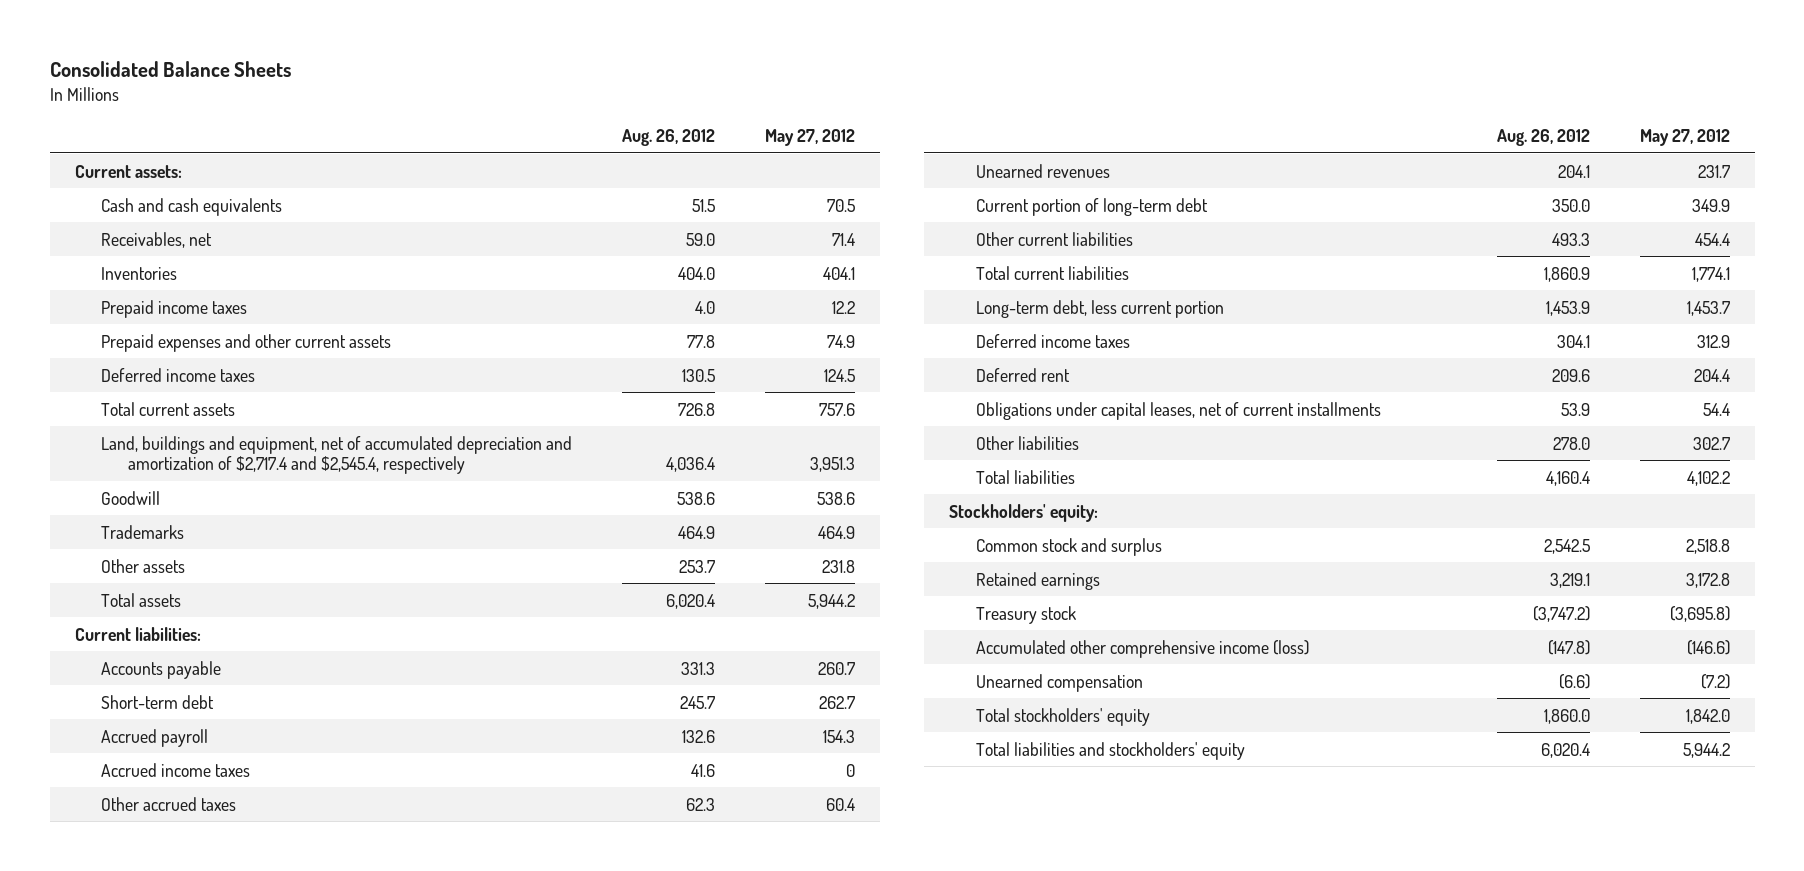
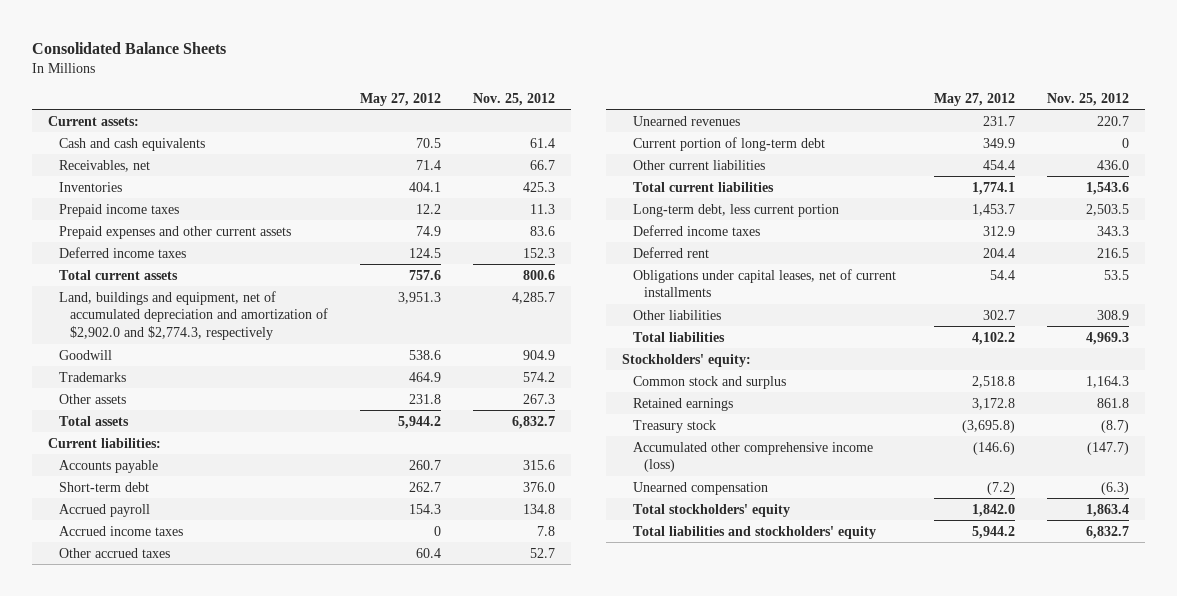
- | Aug. 26, 2012 | May 27, 2012
+ | May 27, 2012 | Nov. 25, 2012
- Land, buildings and equipment, net of accumulated depreciation and amortization of $2,717.4 and $2,545.4, respectively | 4,036.4 | 3,951.3
+ Land, buildings and equipment, net of accumulated depreciation and amortization of $2,902.0 and $2,774.3, respectively | 3,951.3 | 4,285.7

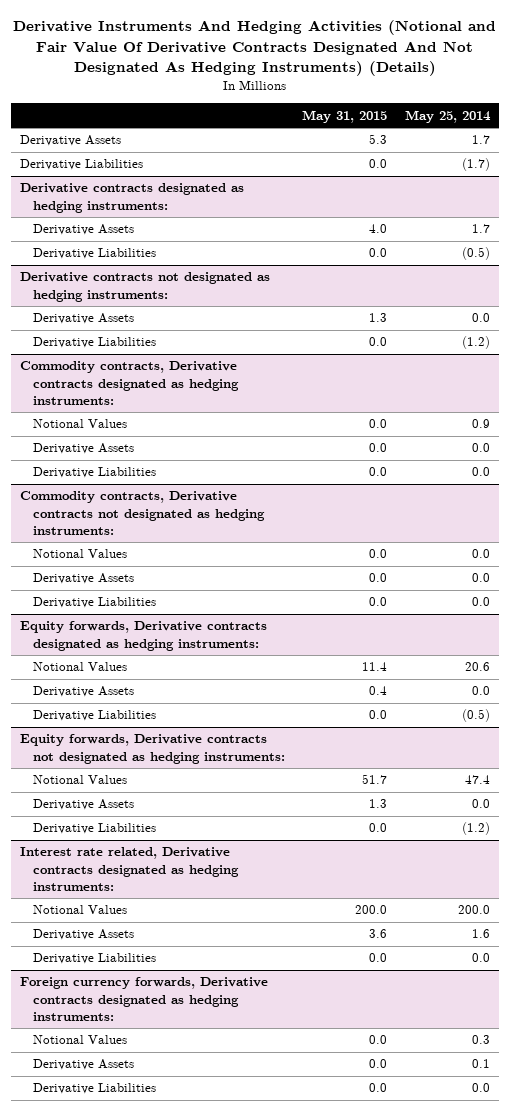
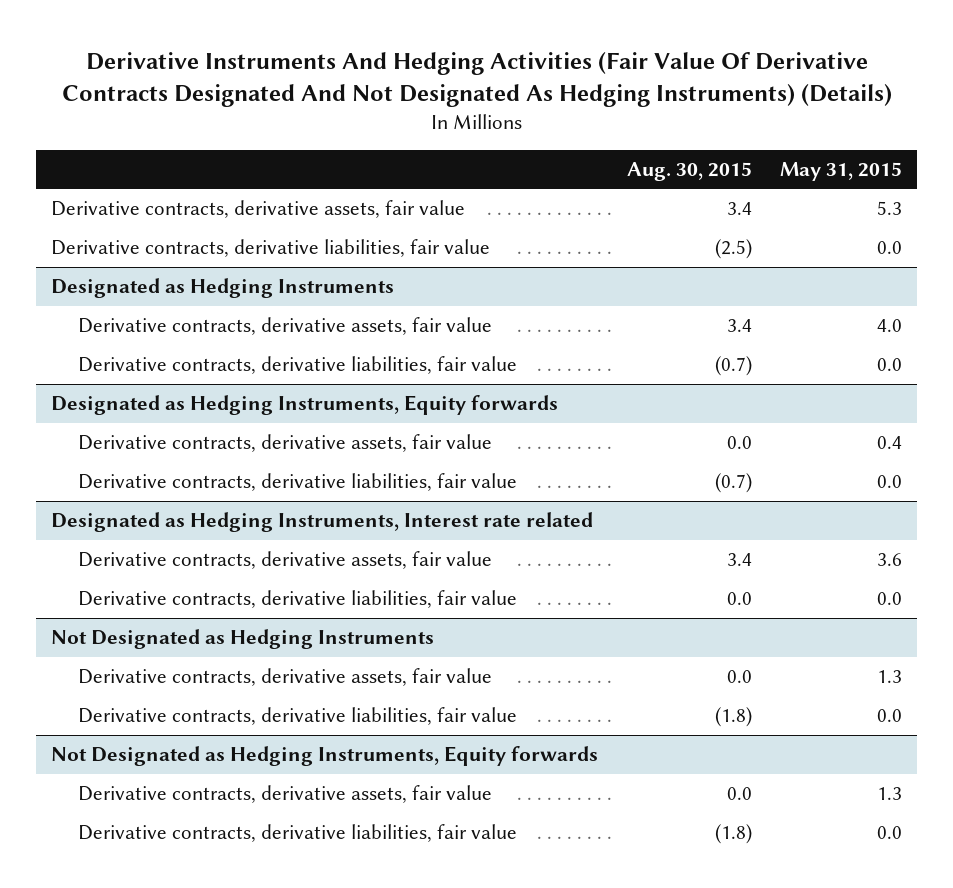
- Derivative Instruments And Hedging Activities (Notional and Fair Value Of Derivative Contracts Designated And Not Designated As Hedging Instruments) (Details)
+ Derivative Instruments And Hedging Activities (Fair Value Of Derivative Contracts Designated And Not Designated As Hedging Instruments) (Details)
- | May 31, 2015 | May 25, 2014
+ | Aug. 30, 2015 | May 31, 2015
- Derivative Assets | 5.3 | 1.7
- Derivative Liabilities | 0.0 | (1.7)
- Derivative contracts designated as hedging instruments:
- Derivative Assets | 4.0 | 1.7
- Derivative Liabilities | 0.0 | (0.5)
- Derivative contracts not designated as hedging instruments:
- Derivative Assets | 1.3 | 0.0
- Derivative Liabilities | 0.0 | (1.2)
- Commodity contracts, Derivative contracts designated as hedging instruments:
- Notional Values | 0.0 | 0.9
- Derivative Assets | 0.0 | 0.0
- Derivative Liabilities | 0.0 | 0.0
- Commodity contracts, Derivative contracts not designated as hedging instruments:
- Notional Values | 0.0 | 0.0
- Derivative Assets | 0.0 | 0.0
- Derivative Liabilities | 0.0 | 0.0
- Equity forwards, Derivative contracts designated as hedging instruments:
- Notional Values | 11.4 | 20.6
- Derivative Assets | 0.4 | 0.0
- Derivative Liabilities | 0.0 | (0.5)
- Equity forwards, Derivative contracts not designated as hedging instruments:
- Notional Values | 51.7 | 47.4
- Derivative Assets | 1.3 | 0.0
- Derivative Liabilities | 0.0 | (1.2)
- Interest rate related, Derivative contracts designated as hedging instruments:
- Notional Values | 200.0 | 200.0
- Derivative Assets | 3.6 | 1.6
- Derivative Liabilities | 0.0 | 0.0
- Foreign currency forwards, Derivative contracts designated as hedging instruments:
- Notional Values | 0.0 | 0.3
- Derivative Assets | 0.0 | 0.1
- Derivative Liabilities | 0.0 | 0.0
+ Derivative contracts, derivative assets, fair value | 3.4 | 5.3
+ Derivative contracts, derivative liabilities, fair value | (2.5) | 0.0
+ Designated as Hedging Instruments
+ Derivative contracts, derivative assets, fair value | 3.4 | 4.0
+ Derivative contracts, derivative liabilities, fair value | (0.7) | 0.0
+ Designated as Hedging Instruments, Equity forwards
+ Derivative contracts, derivative assets, fair value | 0.0 | 0.4
+ Derivative contracts, derivative liabilities, fair value | (0.7) | 0.0
+ Designated as Hedging Instruments, Interest rate related
+ Derivative contracts, derivative assets, fair value | 3.4 | 3.6
+ Derivative contracts, derivative liabilities, fair value | 0.0 | 0.0
+ Not Designated as Hedging Instruments
+ Derivative contracts, derivative assets, fair value | 0.0 | 1.3
+ Derivative contracts, derivative liabilities, fair value | (1.8) | 0.0
+ Not Designated as Hedging Instruments, Equity forwards
+ Derivative contracts, derivative assets, fair value | 0.0 | 1.3
+ Derivative contracts, derivative liabilities, fair value | (1.8) | 0.0

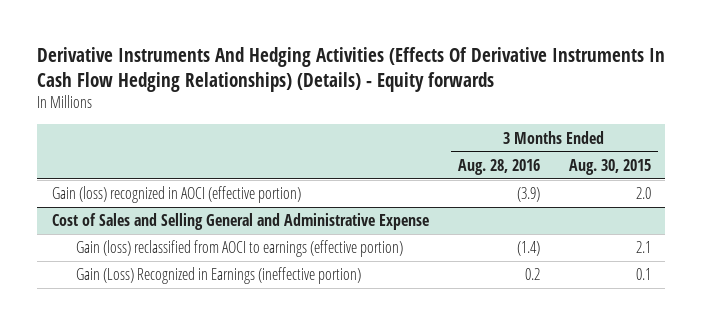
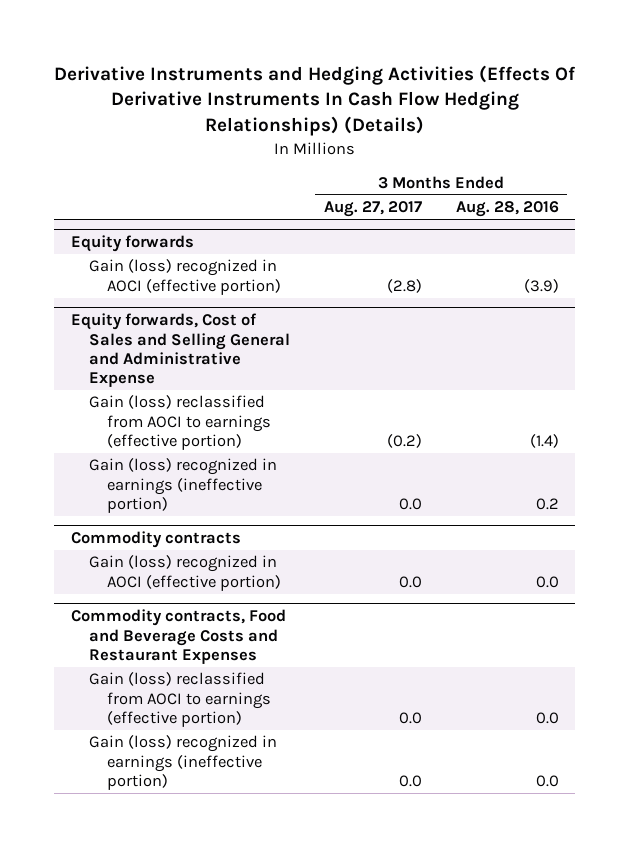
- Derivative Instruments And Hedging Activities (Effects Of Derivative Instruments In Cash Flow Hedging Relationships) (Details) - Equity forwards
+ Derivative Instruments and Hedging Activities (Effects Of Derivative Instruments In Cash Flow Hedging Relationships) (Details)
- | 3 Months Ended Aug. 28, 2016 | 3 Months Ended Aug. 30, 2015
+ | 3 Months Ended Aug. 27, 2017 | 3 Months Ended Aug. 28, 2016
+ Equity forwards
- Cost of Sales and Selling General and Administrative Expense
+ Equity forwards, Cost of Sales and Selling General and Administrative Expense
- Gain (Loss) Recognized in Earnings (ineffective portion) | 0.2 | 0.1
+ Gain (loss) recognized in earnings (ineffective portion) | 0.0 | 0.2
+ Commodity contracts
+ Gain (loss) recognized in AOCI (effective portion) | 0.0 | 0.0
+ Commodity contracts, Food and Beverage Costs and Restaurant Expenses
+ Gain (loss) reclassified from AOCI to earnings (effective portion) | 0.0 | 0.0
+ Gain (loss) recognized in earnings (ineffective portion) | 0.0 | 0.0

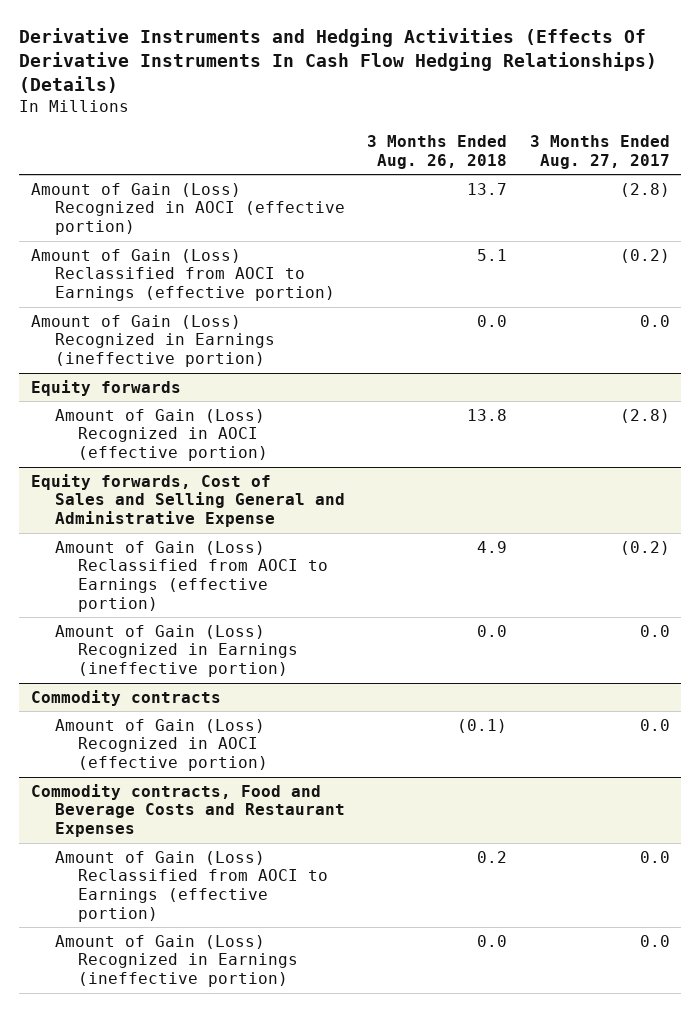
- | 3 Months Ended Aug. 27, 2017 | 3 Months Ended Aug. 28, 2016
+ | 3 Months Ended Aug. 26, 2018 | 3 Months Ended Aug. 27, 2017
+ Amount of Gain (Loss) Recognized in AOCI (effective portion) | 13.7 | (2.8)
+ Amount of Gain (Loss) Reclassified from AOCI to Earnings (effective portion) | 5.1 | (0.2)
+ Amount of Gain (Loss) Recognized in Earnings (ineffective portion) | 0.0 | 0.0
@ Equity forwards
- Gain (loss) recognized in AOCI (effective portion) | (2.8) | (3.9)
+ Amount of Gain (Loss) Recognized in AOCI (effective portion) | 13.8 | (2.8)
@ Equity forwards, Cost of Sales and Selling General and Administrative Expense
- Gain (loss) reclassified from AOCI to earnings (effective portion) | (0.2) | (1.4)
- Gain (loss) recognized in earnings (ineffective portion) | 0.0 | 0.2
+ Amount of Gain (Loss) Reclassified from AOCI to Earnings (effective portion) | 4.9 | (0.2)
+ Amount of Gain (Loss) Recognized in Earnings (ineffective portion) | 0.0 | 0.0
@ Commodity contracts
- Gain (loss) recognized in AOCI (effective portion) | 0.0 | 0.0
+ Amount of Gain (Loss) Recognized in AOCI (effective portion) | (0.1) | 0.0
@ Commodity contracts, Food and Beverage Costs and Restaurant Expenses
- Gain (loss) reclassified from AOCI to earnings (effective portion) | 0.0 | 0.0
- Gain (loss) recognized in earnings (ineffective portion) | 0.0 | 0.0
+ Amount of Gain (Loss) Reclassified from AOCI to Earnings (effective portion) | 0.2 | 0.0
+ Amount of Gain (Loss) Recognized in Earnings (ineffective portion) | 0.0 | 0.0

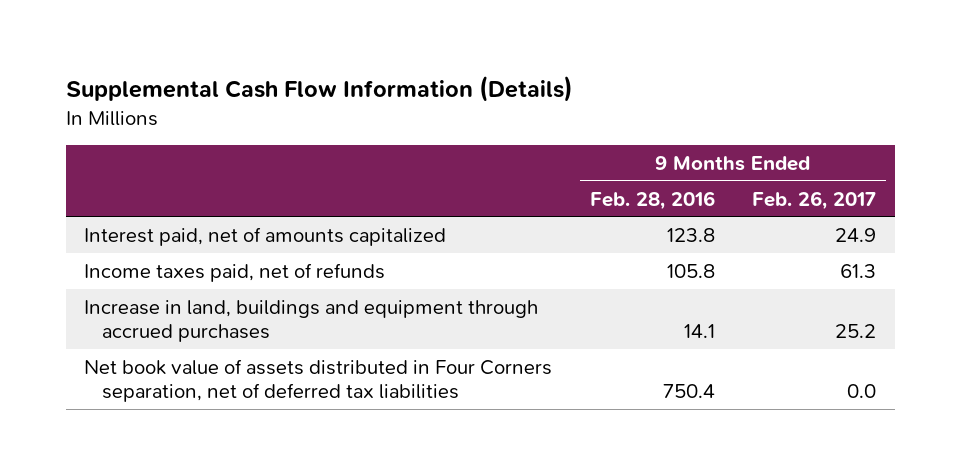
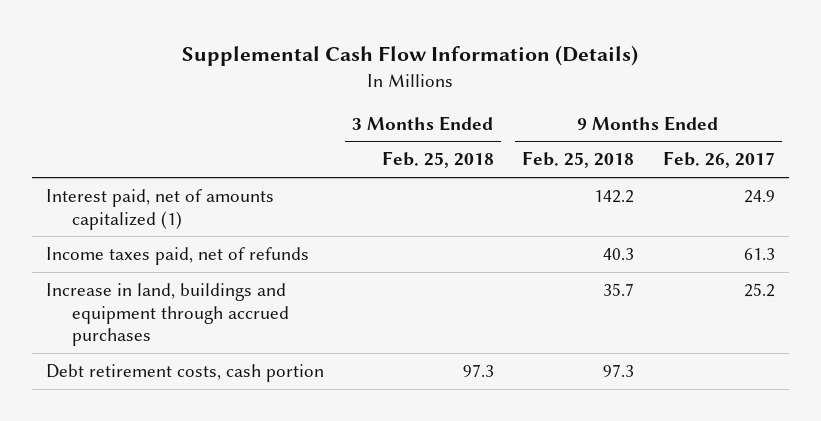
- | 9 Months Ended Feb. 28, 2016 | 9 Months Ended Feb. 26, 2017
+ | 3 Months Ended Feb. 25, 2018 | 9 Months Ended Feb. 25, 2018 | 9 Months Ended Feb. 26, 2017
- Interest paid, net of amounts capitalized | 123.8 | 24.9
+ Interest paid, net of amounts capitalized (1) | | 142.2 | 24.9
- Net book value of assets distributed in Four Corners separation, net of deferred tax liabilities | 750.4 | 0.0
+ Debt retirement costs, cash portion | 97.3 | 97.3 |

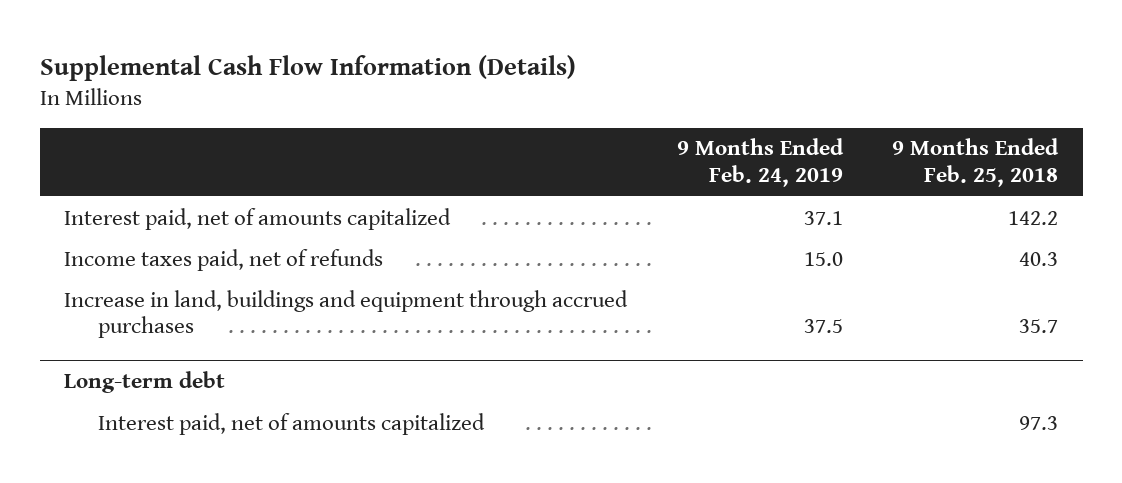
- | 3 Months Ended Feb. 25, 2018 | 9 Months Ended Feb. 25, 2018 | 9 Months Ended Feb. 26, 2017
+ | 9 Months Ended Feb. 24, 2019 | 9 Months Ended Feb. 25, 2018
- Interest paid, net of amounts capitalized (1) | | 142.2 | 24.9
+ Interest paid, net of amounts capitalized | 37.1 | 142.2
- Debt retirement costs, cash portion | 97.3 | 97.3 |
+ Long-term debt
+ Interest paid, net of amounts capitalized | | 97.3

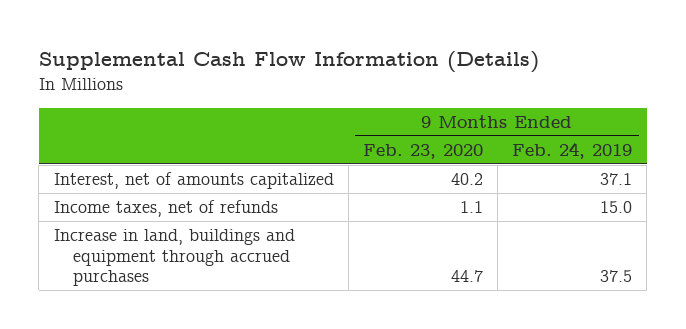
- | 9 Months Ended Feb. 24, 2019 | 9 Months Ended Feb. 25, 2018
+ | 9 Months Ended Feb. 23, 2020 | 9 Months Ended Feb. 24, 2019
- Interest paid, net of amounts capitalized | 37.1 | 142.2
- Income taxes paid, net of refunds | 15.0 | 40.3
+ Interest, net of amounts capitalized | 40.2 | 37.1
+ Income taxes, net of refunds | 1.1 | 15.0
- Long-term debt
- Interest paid, net of amounts capitalized | | 97.3

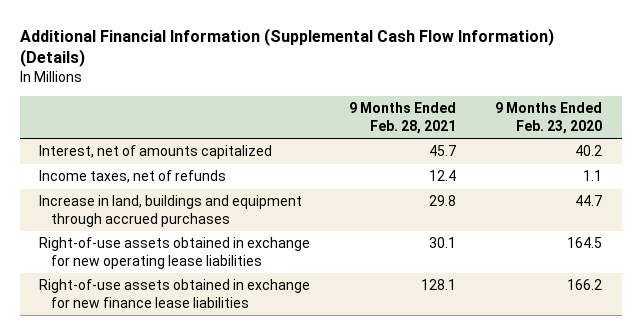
- Supplemental Cash Flow Information (Details)
+ Additional Financial Information (Supplemental Cash Flow Information) (Details)
- | 9 Months Ended Feb. 23, 2020 | 9 Months Ended Feb. 24, 2019
+ | 9 Months Ended Feb. 28, 2021 | 9 Months Ended Feb. 23, 2020
+ Right-of-use assets obtained in exchange for new operating lease liabilities | 30.1 | 164.5
+ Right-of-use assets obtained in exchange for new finance lease liabilities | 128.1 | 166.2

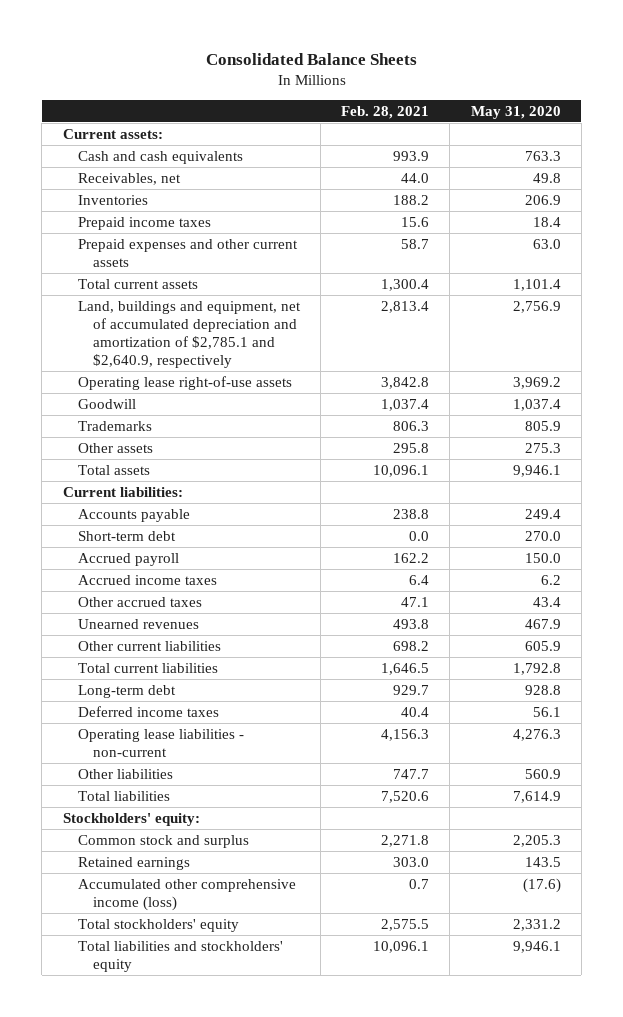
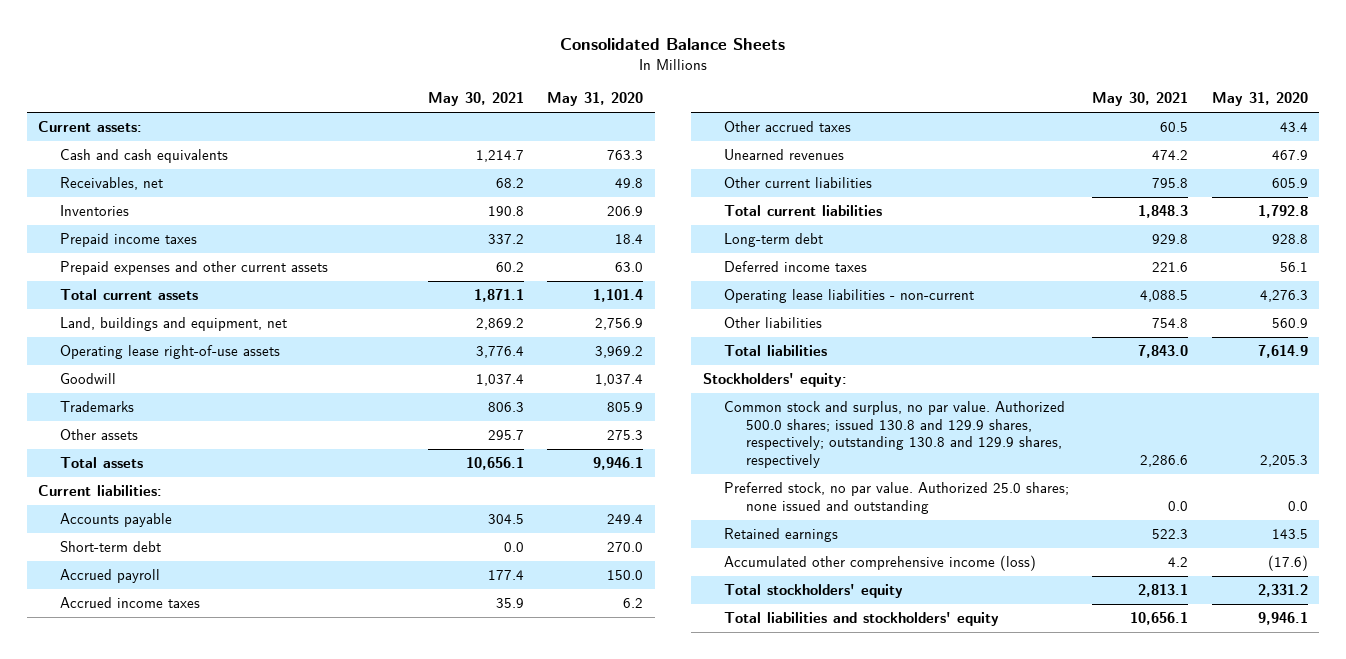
- | Feb. 28, 2021 | May 31, 2020
+ | May 30, 2021 | May 31, 2020
- Land, buildings and equipment, net of accumulated depreciation and amortization of $2,785.1 and $2,640.9, respectively | 2,813.4 | 2,756.9
+ Land, buildings and equipment, net | 2,869.2 | 2,756.9
- Common stock and surplus | 2,271.8 | 2,205.3
+ Common stock and surplus, no par value. Authorized 500.0 shares; issued 130.8 and 129.9 shares, respectively; outstanding 130.8 and 129.9 shares, respectively | 2,286.6 | 2,205.3
+ Preferred stock, no par value. Authorized 25.0 shares; none issued and outstanding | 0.0 | 0.0

